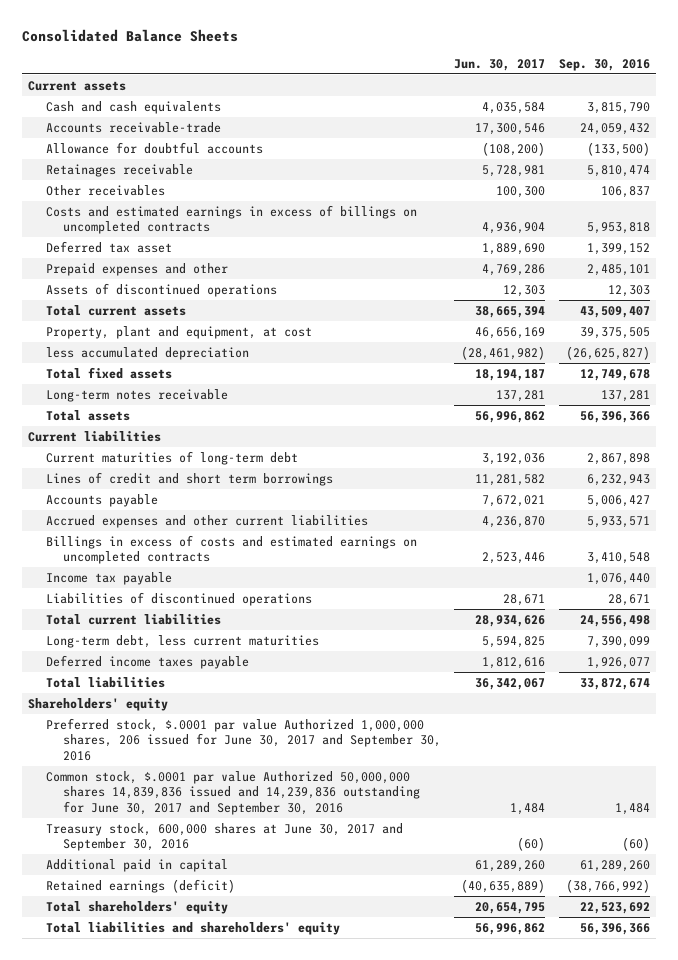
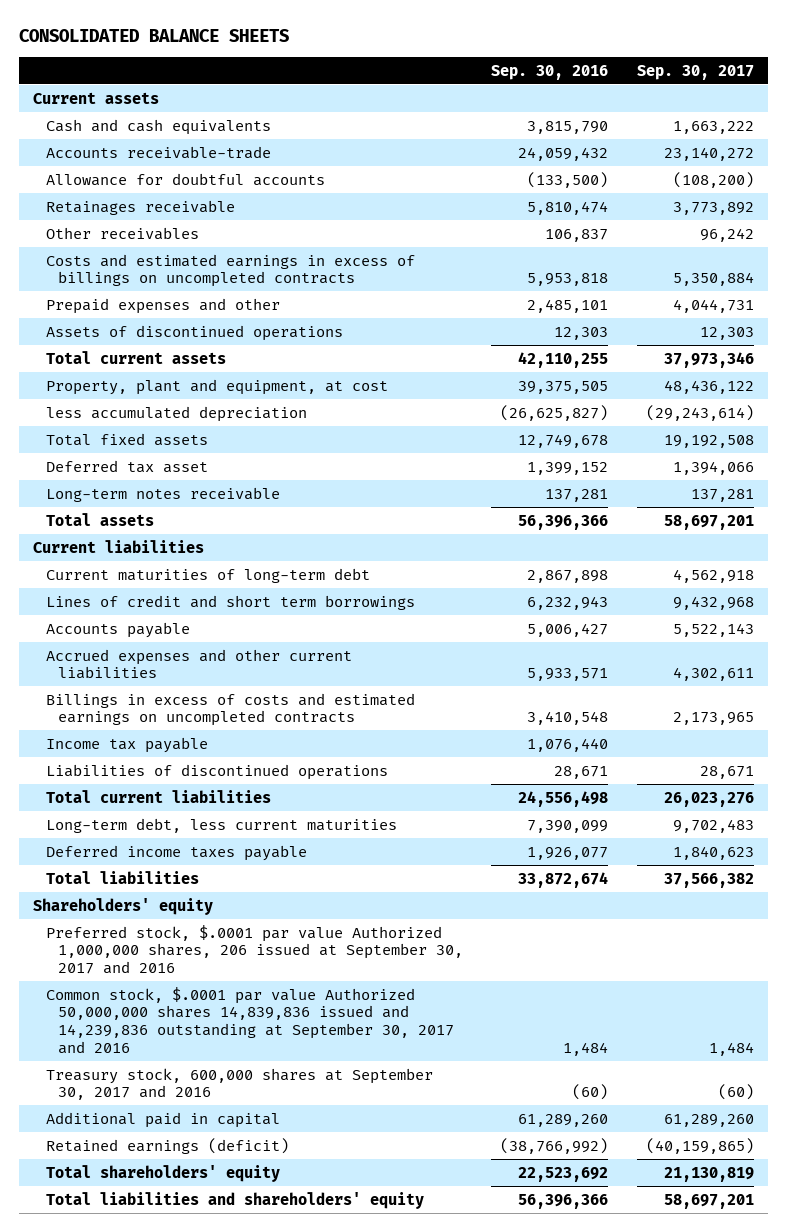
- Consolidated Balance Sheets
+ CONSOLIDATED BALANCE SHEETS
- | Jun. 30, 2017 | Sep. 30, 2016
+ | Sep. 30, 2016 | Sep. 30, 2017
- Total current assets | 38,665,394 | 43,509,407
+ Total current assets | 42,110,255 | 37,973,346
moved down: Deferred tax asset | 1,399,152 | 1,394,066
- Preferred stock, $.0001 par value Authorized 1,000,000 shares, 206 issued for June 30, 2017 and September 30, 2016
- Common stock, $.0001 par value Authorized 50,000,000 shares 14,839,836 issued and 14,239,836 outstanding for June 30, 2017 and September 30, 2016 | 1,484 | 1,484
- Treasury stock, 600,000 shares at June 30, 2017 and September 30, 2016 | (60) | (60)
+ Preferred stock, $.0001 par value Authorized 1,000,000 shares, 206 issued at September 30, 2017 and 2016
+ Common stock, $.0001 par value Authorized 50,000,000 shares 14,839,836 issued and 14,239,836 outstanding at September 30, 2017 and 2016 | 1,484 | 1,484
+ Treasury stock, 600,000 shares at September 30, 2017 and 2016 | (60) | (60)

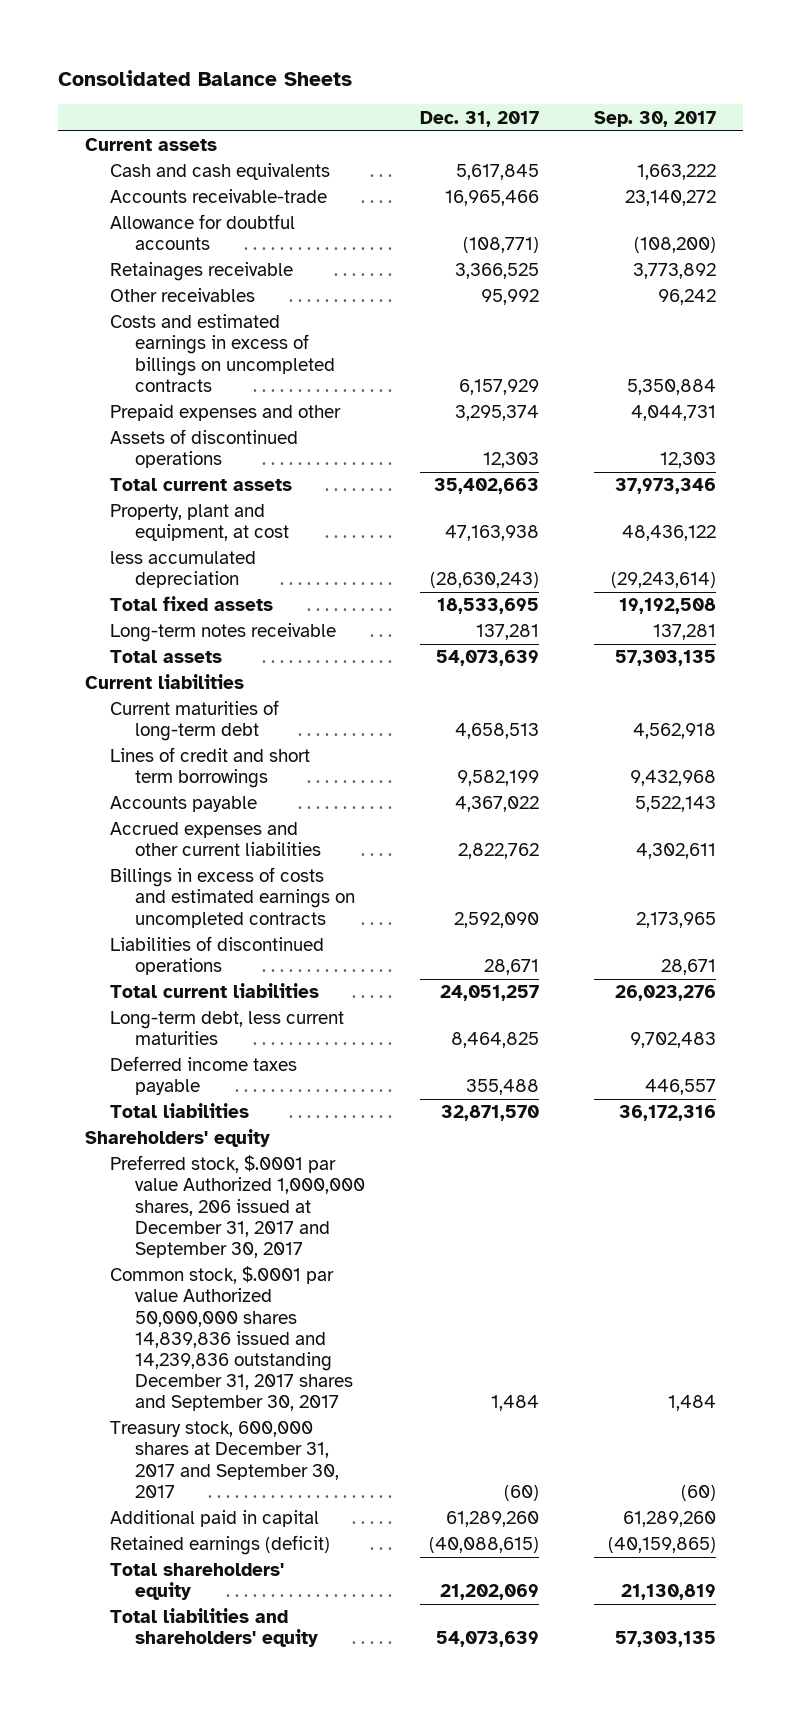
- CONSOLIDATED BALANCE SHEETS
+ Consolidated Balance Sheets
- | Sep. 30, 2016 | Sep. 30, 2017
+ | Dec. 31, 2017 | Sep. 30, 2017
- Deferred tax asset | 1,399,152 | 1,394,066
- Total assets | 56,396,366 | 58,697,201
+ Total assets | 54,073,639 | 57,303,135
- Income tax payable | 1,076,440 |
- Deferred income taxes payable | 1,926,077 | 1,840,623
- Total liabilities | 33,872,674 | 37,566,382
+ Deferred income taxes payable | 355,488 | 446,557
+ Total liabilities | 32,871,570 | 36,172,316
- Preferred stock, $.0001 par value Authorized 1,000,000 shares, 206 issued at September 30, 2017 and 2016
- Common stock, $.0001 par value Authorized 50,000,000 shares 14,839,836 issued and 14,239,836 outstanding at September 30, 2017 and 2016 | 1,484 | 1,484
- Treasury stock, 600,000 shares at September 30, 2017 and 2016 | (60) | (60)
+ Preferred stock, $.0001 par value Authorized 1,000,000 shares, 206 issued at December 31, 2017 and September 30, 2017
+ Common stock, $.0001 par value Authorized 50,000,000 shares 14,839,836 issued and 14,239,836 outstanding December 31, 2017 shares and September 30, 2017 | 1,484 | 1,484
+ Treasury stock, 600,000 shares at December 31, 2017 and September 30, 2017 | (60) | (60)
- Total liabilities and shareholders' equity | 56,396,366 | 58,697,201
+ Total liabilities and shareholders' equity | 54,073,639 | 57,303,135

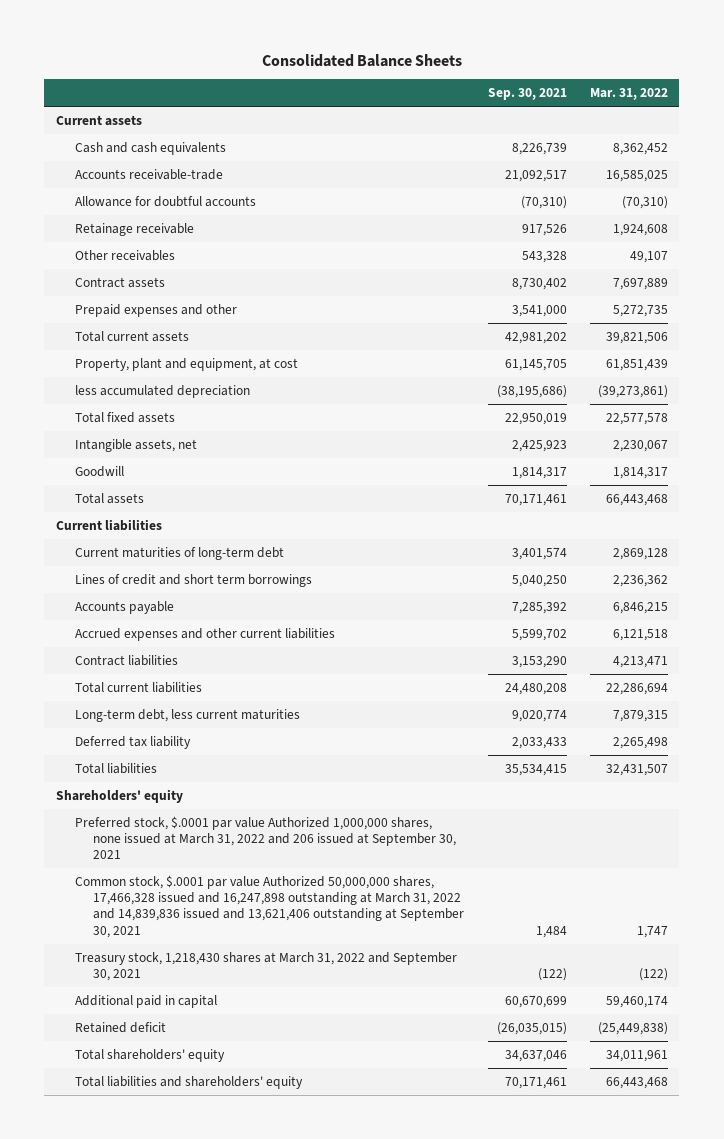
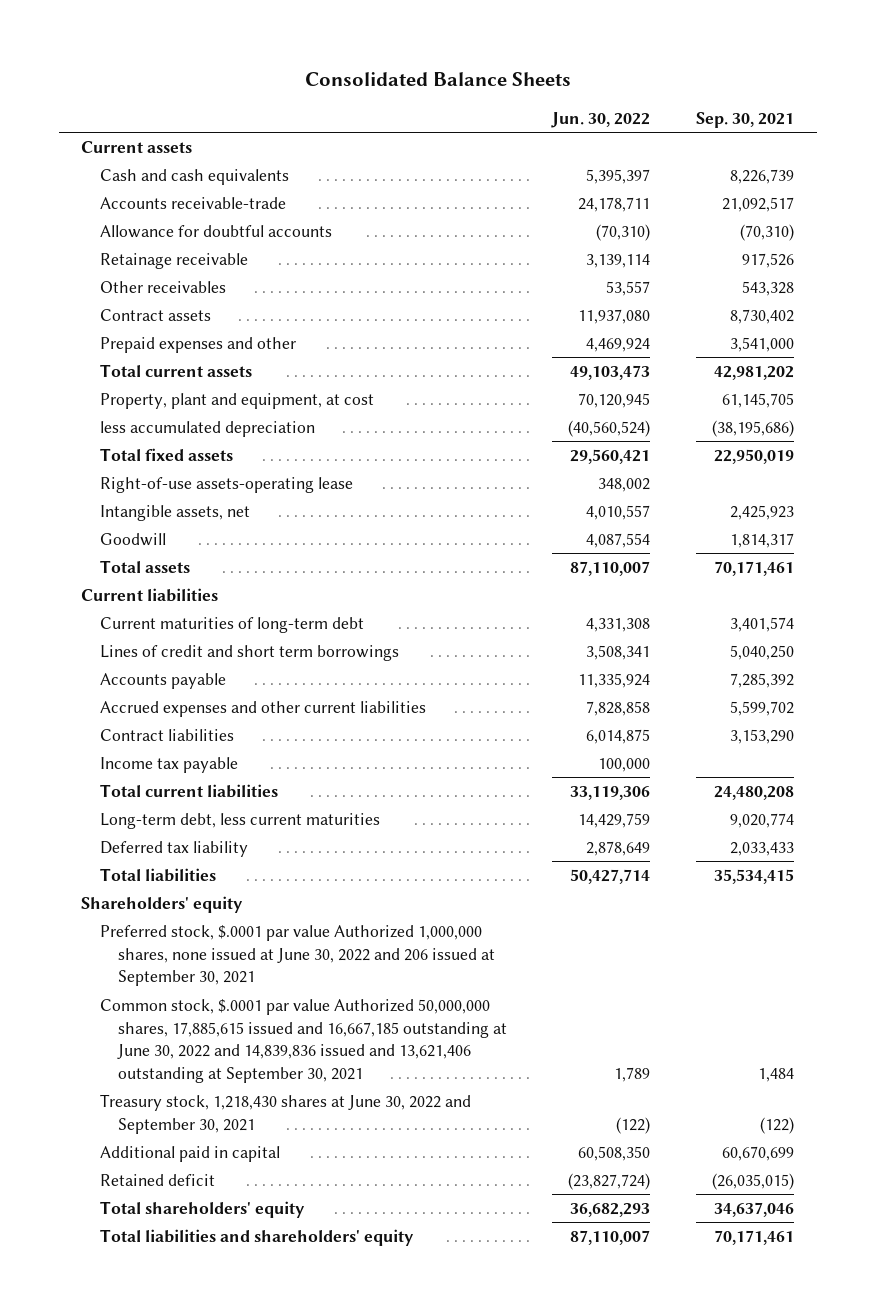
- | Sep. 30, 2021 | Mar. 31, 2022
+ | Jun. 30, 2022 | Sep. 30, 2021
+ Right-of-use assets-operating lease | 348,002 |
+ Income tax payable | 100,000 |
- Preferred stock, $.0001 par value Authorized 1,000,000 shares, none issued at March 31, 2022 and 206 issued at September 30, 2021
- Common stock, $.0001 par value Authorized 50,000,000 shares, 17,466,328 issued and 16,247,898 outstanding at March 31, 2022 and 14,839,836 issued and 13,621,406 outstanding at September 30, 2021 | 1,484 | 1,747
- Treasury stock, 1,218,430 shares at March 31, 2022 and September 30, 2021 | (122) | (122)
+ Preferred stock, $.0001 par value Authorized 1,000,000 shares, none issued at June 30, 2022 and 206 issued at September 30, 2021
+ Common stock, $.0001 par value Authorized 50,000,000 shares, 17,885,615 issued and 16,667,185 outstanding at June 30, 2022 and 14,839,836 issued and 13,621,406 outstanding at September 30, 2021 | 1,789 | 1,484
+ Treasury stock, 1,218,430 shares at June 30, 2022 and September 30, 2021 | (122) | (122)

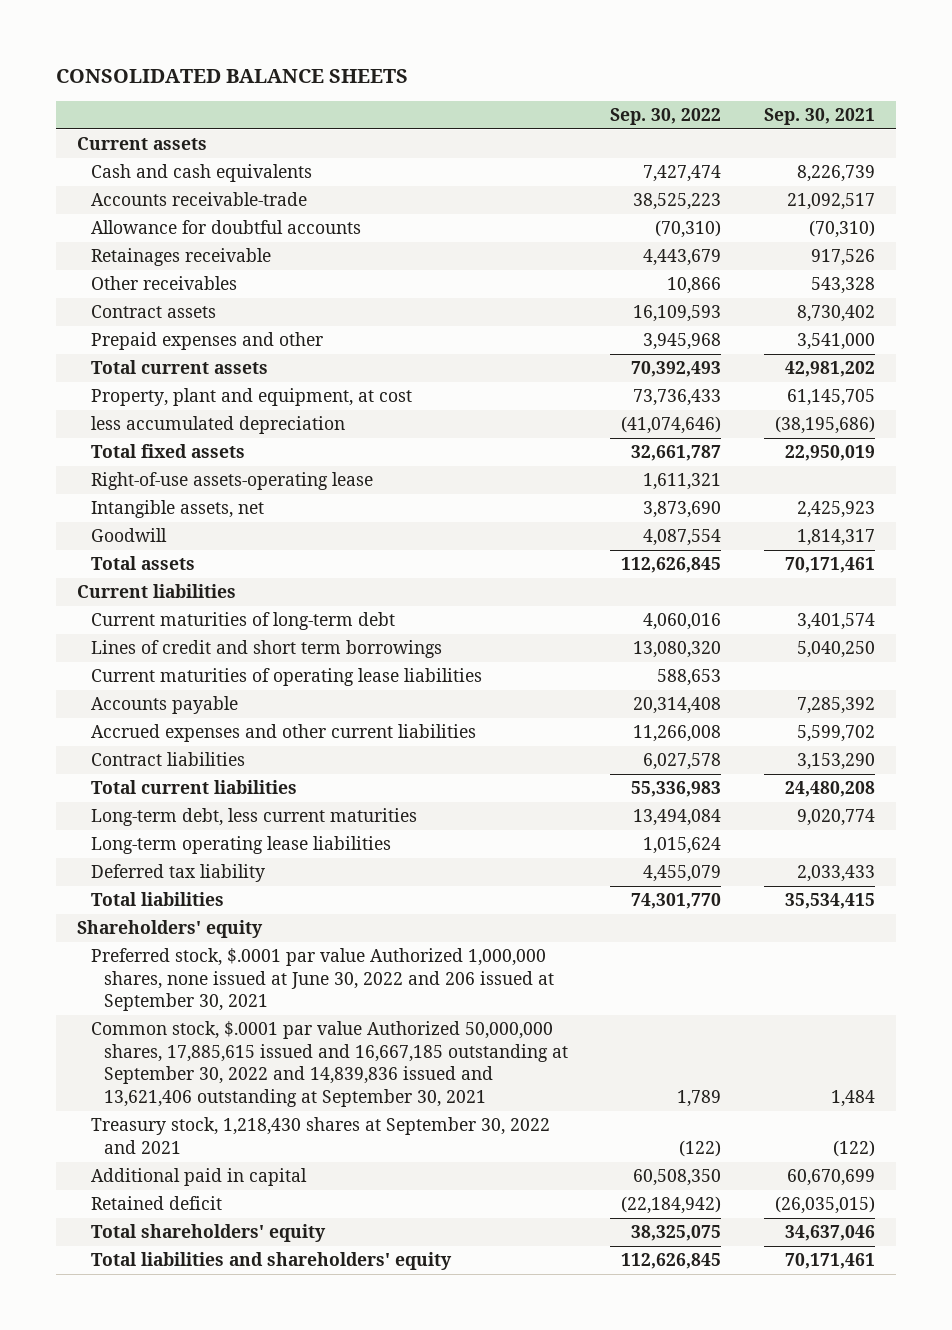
- Consolidated Balance Sheets
+ CONSOLIDATED BALANCE SHEETS
- | Jun. 30, 2022 | Sep. 30, 2021
+ | Sep. 30, 2022 | Sep. 30, 2021
- Retainage receivable | 3,139,114 | 917,526
+ Retainages receivable | 4,443,679 | 917,526
+ Current maturities of operating lease liabilities | 588,653 |
- Income tax payable | 100,000 |
+ Long-term operating lease liabilities | 1,015,624 |
- Common stock, $.0001 par value Authorized 50,000,000 shares, 17,885,615 issued and 16,667,185 outstanding at June 30, 2022 and 14,839,836 issued and 13,621,406 outstanding at September 30, 2021 | 1,789 | 1,484
- Treasury stock, 1,218,430 shares at June 30, 2022 and September 30, 2021 | (122) | (122)
+ Common stock, $.0001 par value Authorized 50,000,000 shares, 17,885,615 issued and 16,667,185 outstanding at September 30, 2022 and 14,839,836 issued and 13,621,406 outstanding at September 30, 2021 | 1,789 | 1,484
+ Treasury stock, 1,218,430 shares at September 30, 2022 and 2021 | (122) | (122)

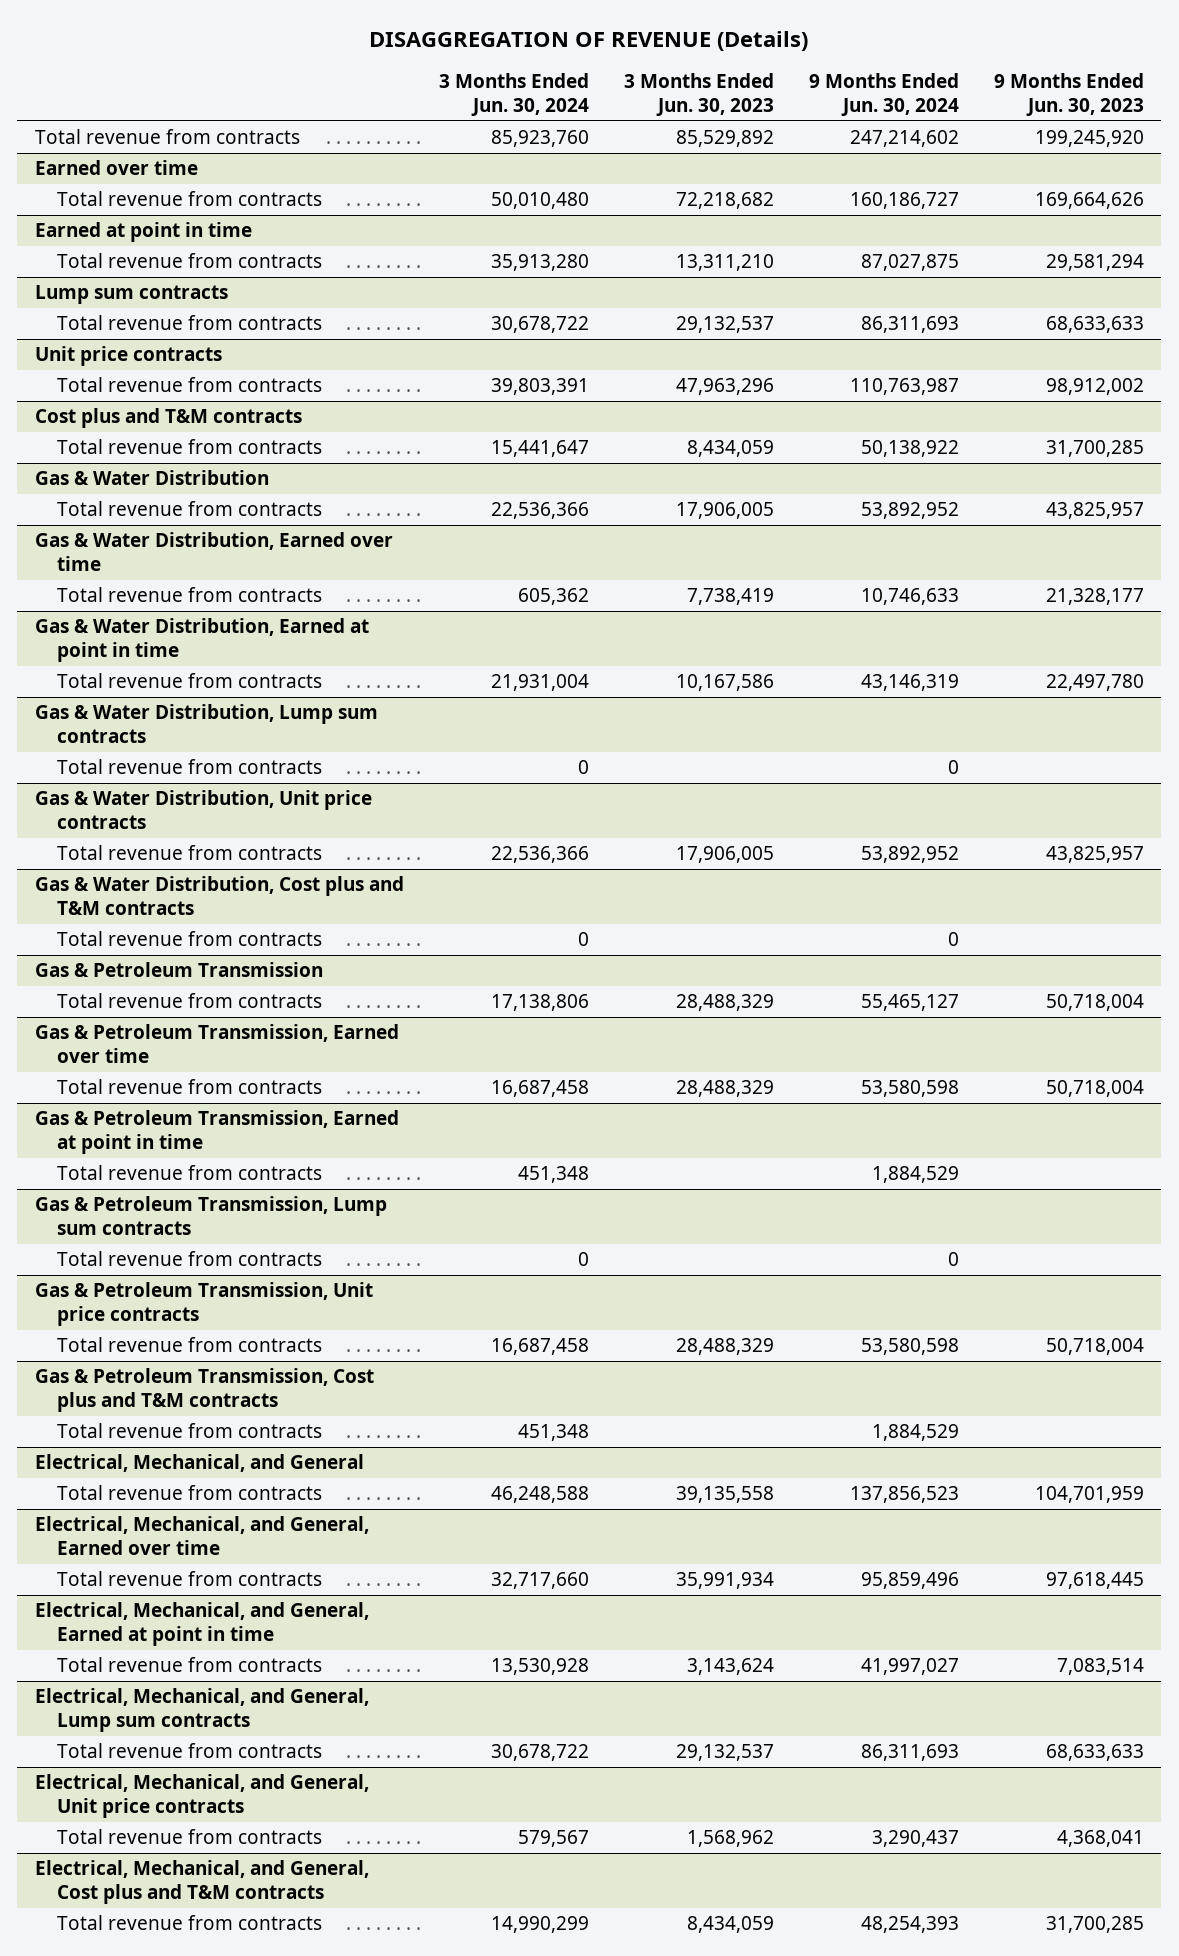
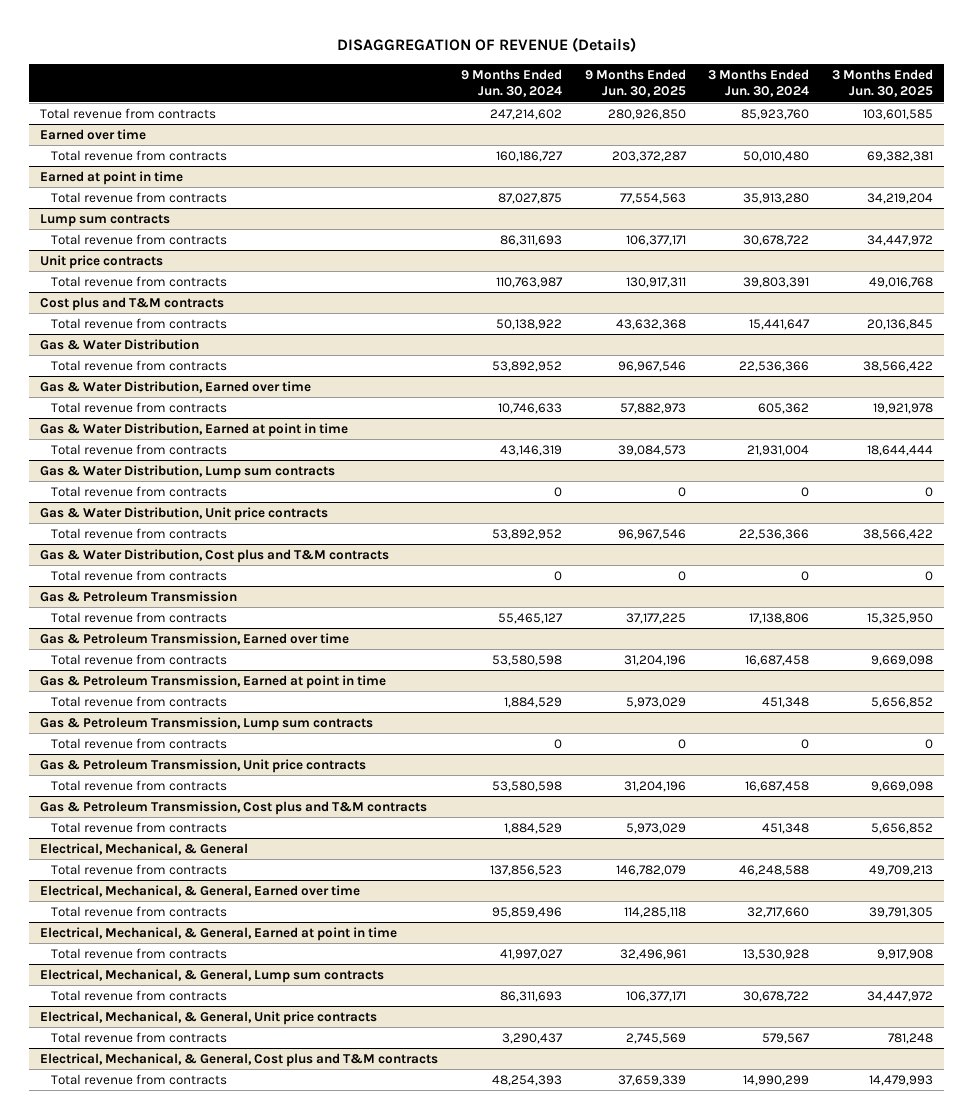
- | 3 Months Ended Jun. 30, 2024 | 3 Months Ended Jun. 30, 2023 | 9 Months Ended Jun. 30, 2024 | 9 Months Ended Jun. 30, 2023
+ | 9 Months Ended Jun. 30, 2024 | 9 Months Ended Jun. 30, 2025 | 3 Months Ended Jun. 30, 2024 | 3 Months Ended Jun. 30, 2025
- Electrical, Mechanical, and General
+ Electrical, Mechanical, & General
- Electrical, Mechanical, and General, Earned over time
+ Electrical, Mechanical, & General, Earned over time
- Electrical, Mechanical, and General, Earned at point in time
+ Electrical, Mechanical, & General, Earned at point in time
- Electrical, Mechanical, and General, Lump sum contracts
+ Electrical, Mechanical, & General, Lump sum contracts
- Electrical, Mechanical, and General, Unit price contracts
+ Electrical, Mechanical, & General, Unit price contracts
- Electrical, Mechanical, and General, Cost plus and T&M contracts
+ Electrical, Mechanical, & General, Cost plus and T&M contracts

